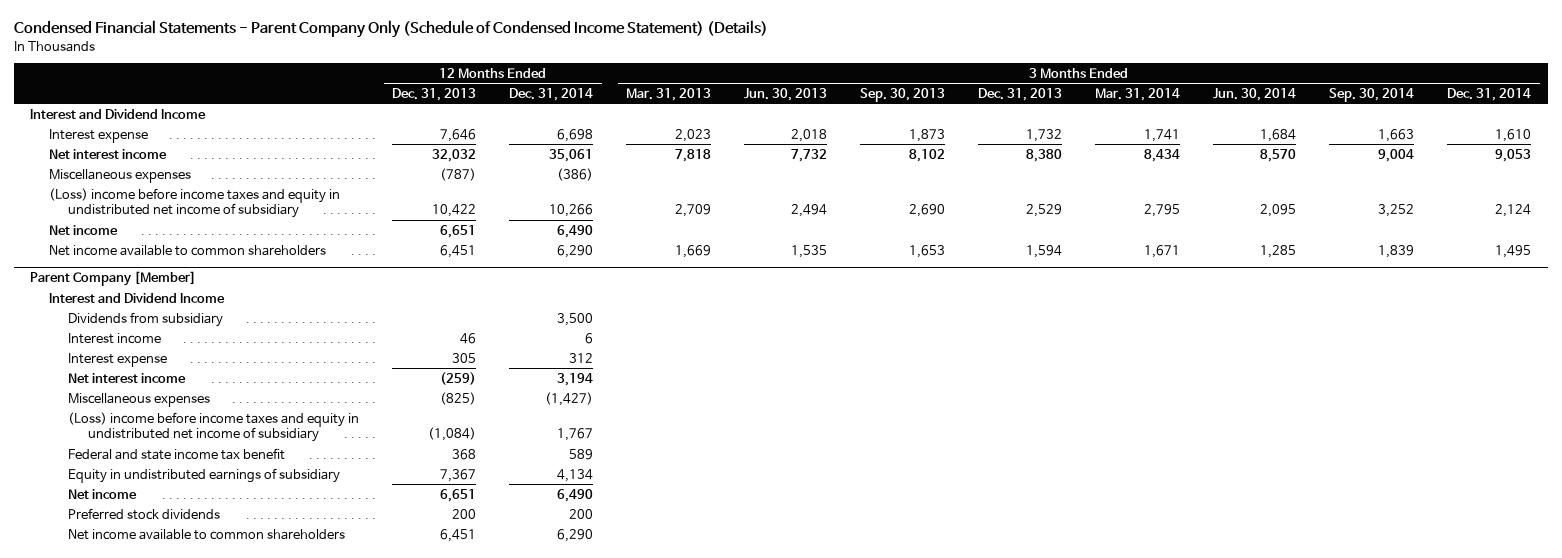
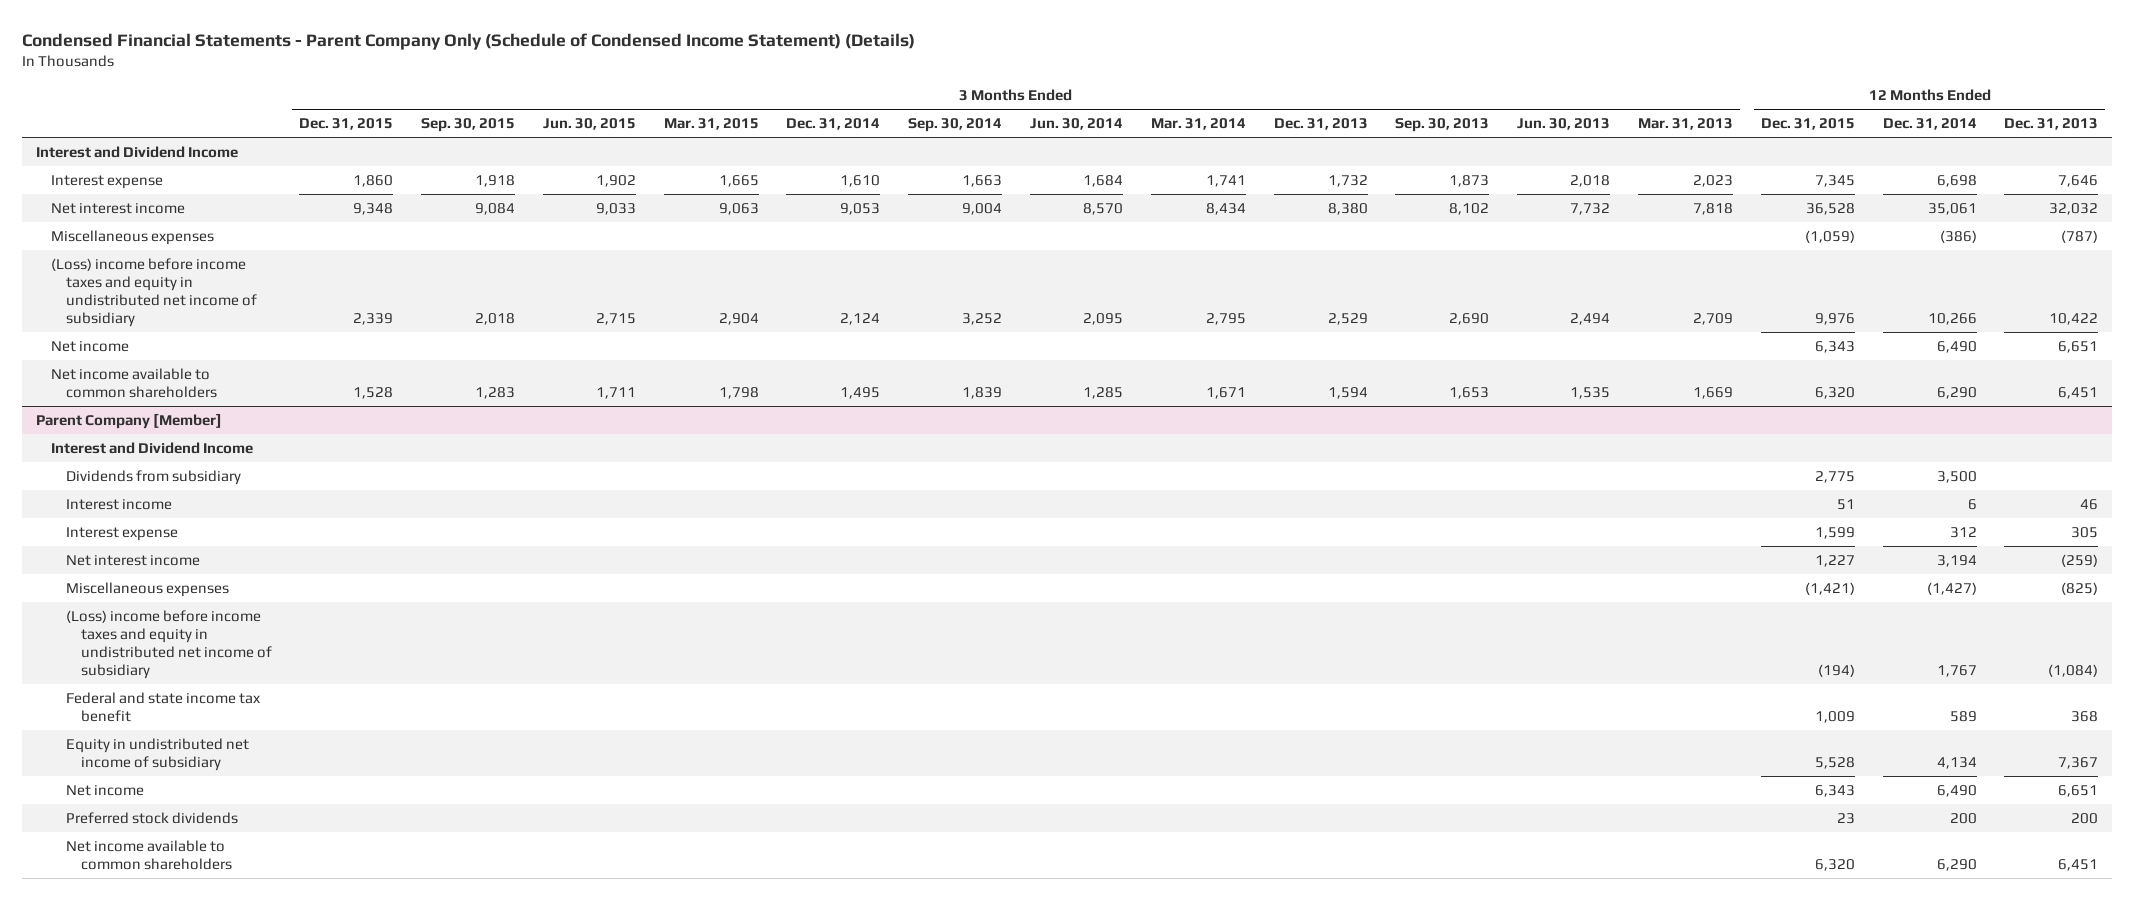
- | 12 Months Ended Dec. 31, 2013 | 12 Months Ended Dec. 31, 2014 | 3 Months Ended Mar. 31, 2013 | 3 Months Ended Jun. 30, 2013 | 3 Months Ended Sep. 30, 2013 | 3 Months Ended Dec. 31, 2013 | 3 Months Ended Mar. 31, 2014 | 3 Months Ended Jun. 30, 2014 | 3 Months Ended Sep. 30, 2014 | 3 Months Ended Dec. 31, 2014
+ | 3 Months Ended Dec. 31, 2015 | 3 Months Ended Sep. 30, 2015 | 3 Months Ended Jun. 30, 2015 | 3 Months Ended Mar. 31, 2015 | 3 Months Ended Dec. 31, 2014 | 3 Months Ended Sep. 30, 2014 | 3 Months Ended Jun. 30, 2014 | 3 Months Ended Mar. 31, 2014 | 3 Months Ended Dec. 31, 2013 | 3 Months Ended Sep. 30, 2013 | 3 Months Ended Jun. 30, 2013 | 3 Months Ended Mar. 31, 2013 | 12 Months Ended Dec. 31, 2015 | 12 Months Ended Dec. 31, 2014 | 12 Months Ended Dec. 31, 2013
@ Parent Company [Member]
- Equity in undistributed earnings of subsidiary | 7,367 | 4,134 | | | | | | | |
+ Equity in undistributed net income of subsidiary | | | | | | | | | | | | | 5,528 | 4,134 | 7,367

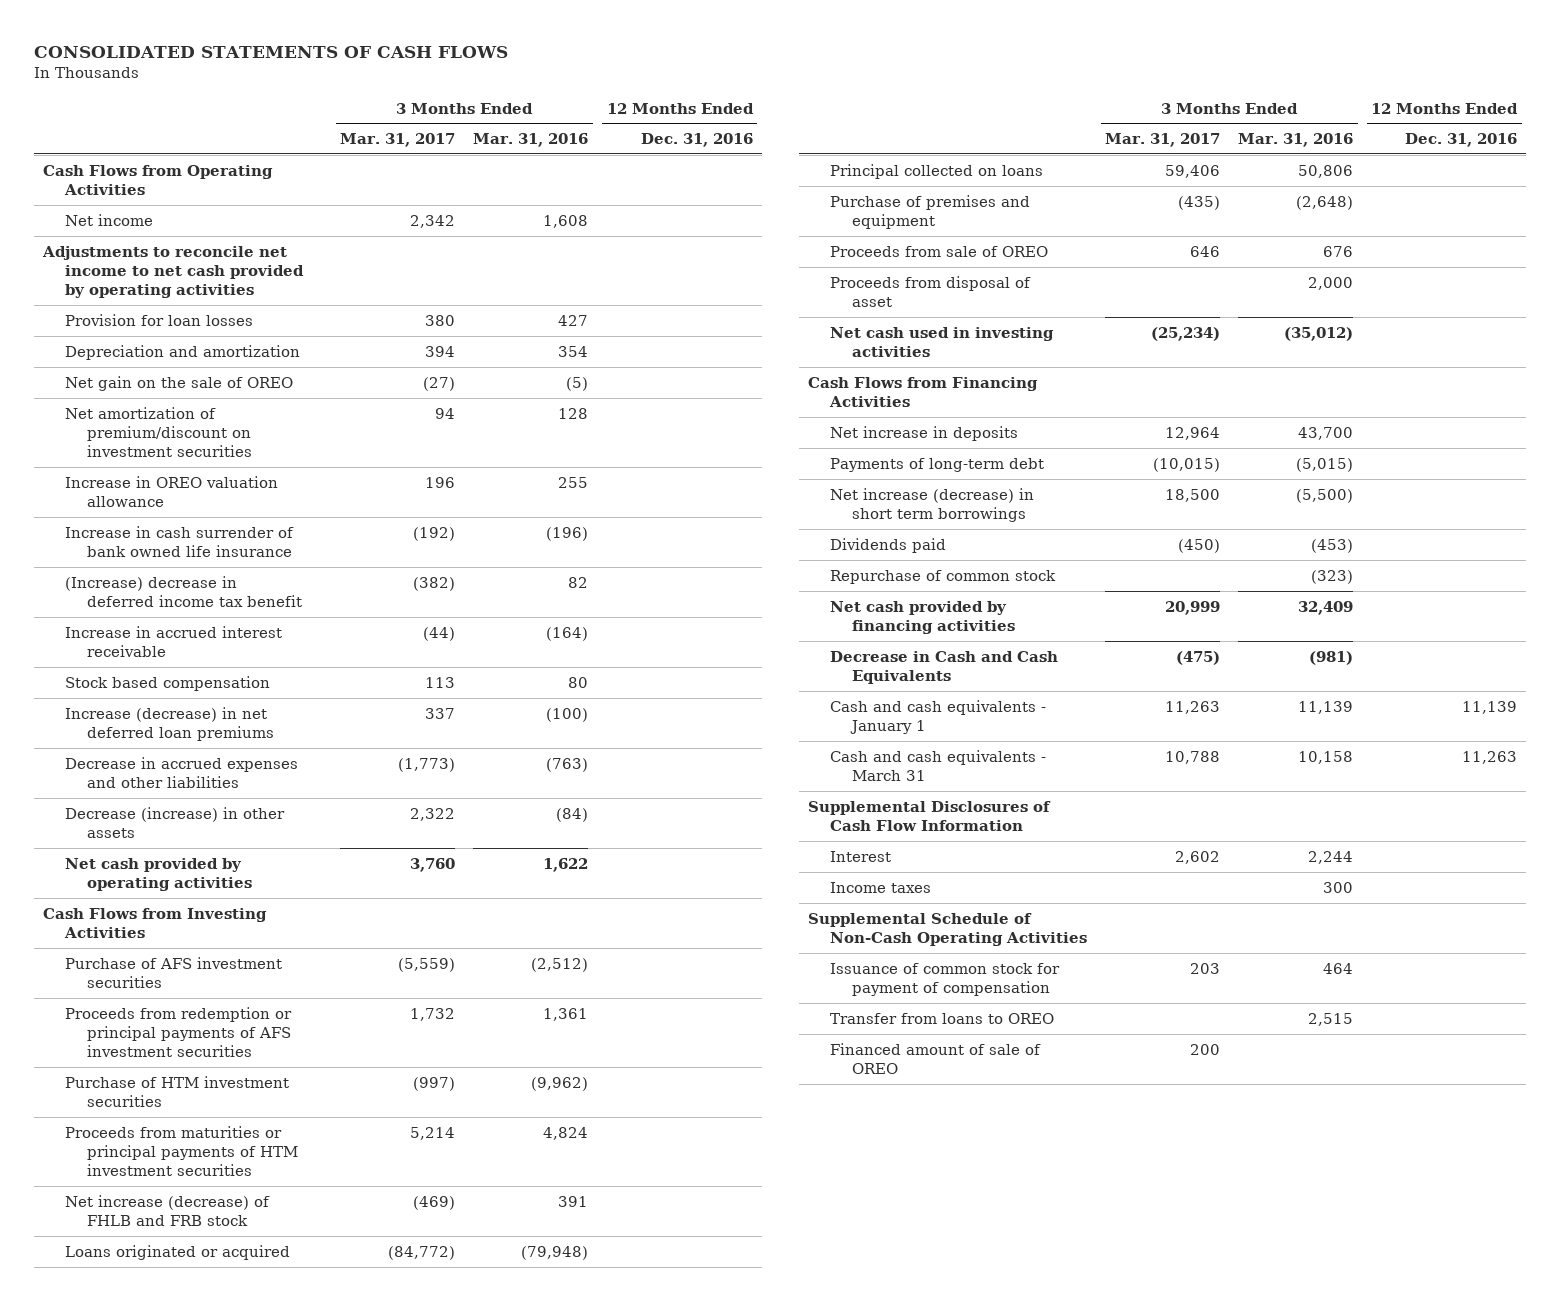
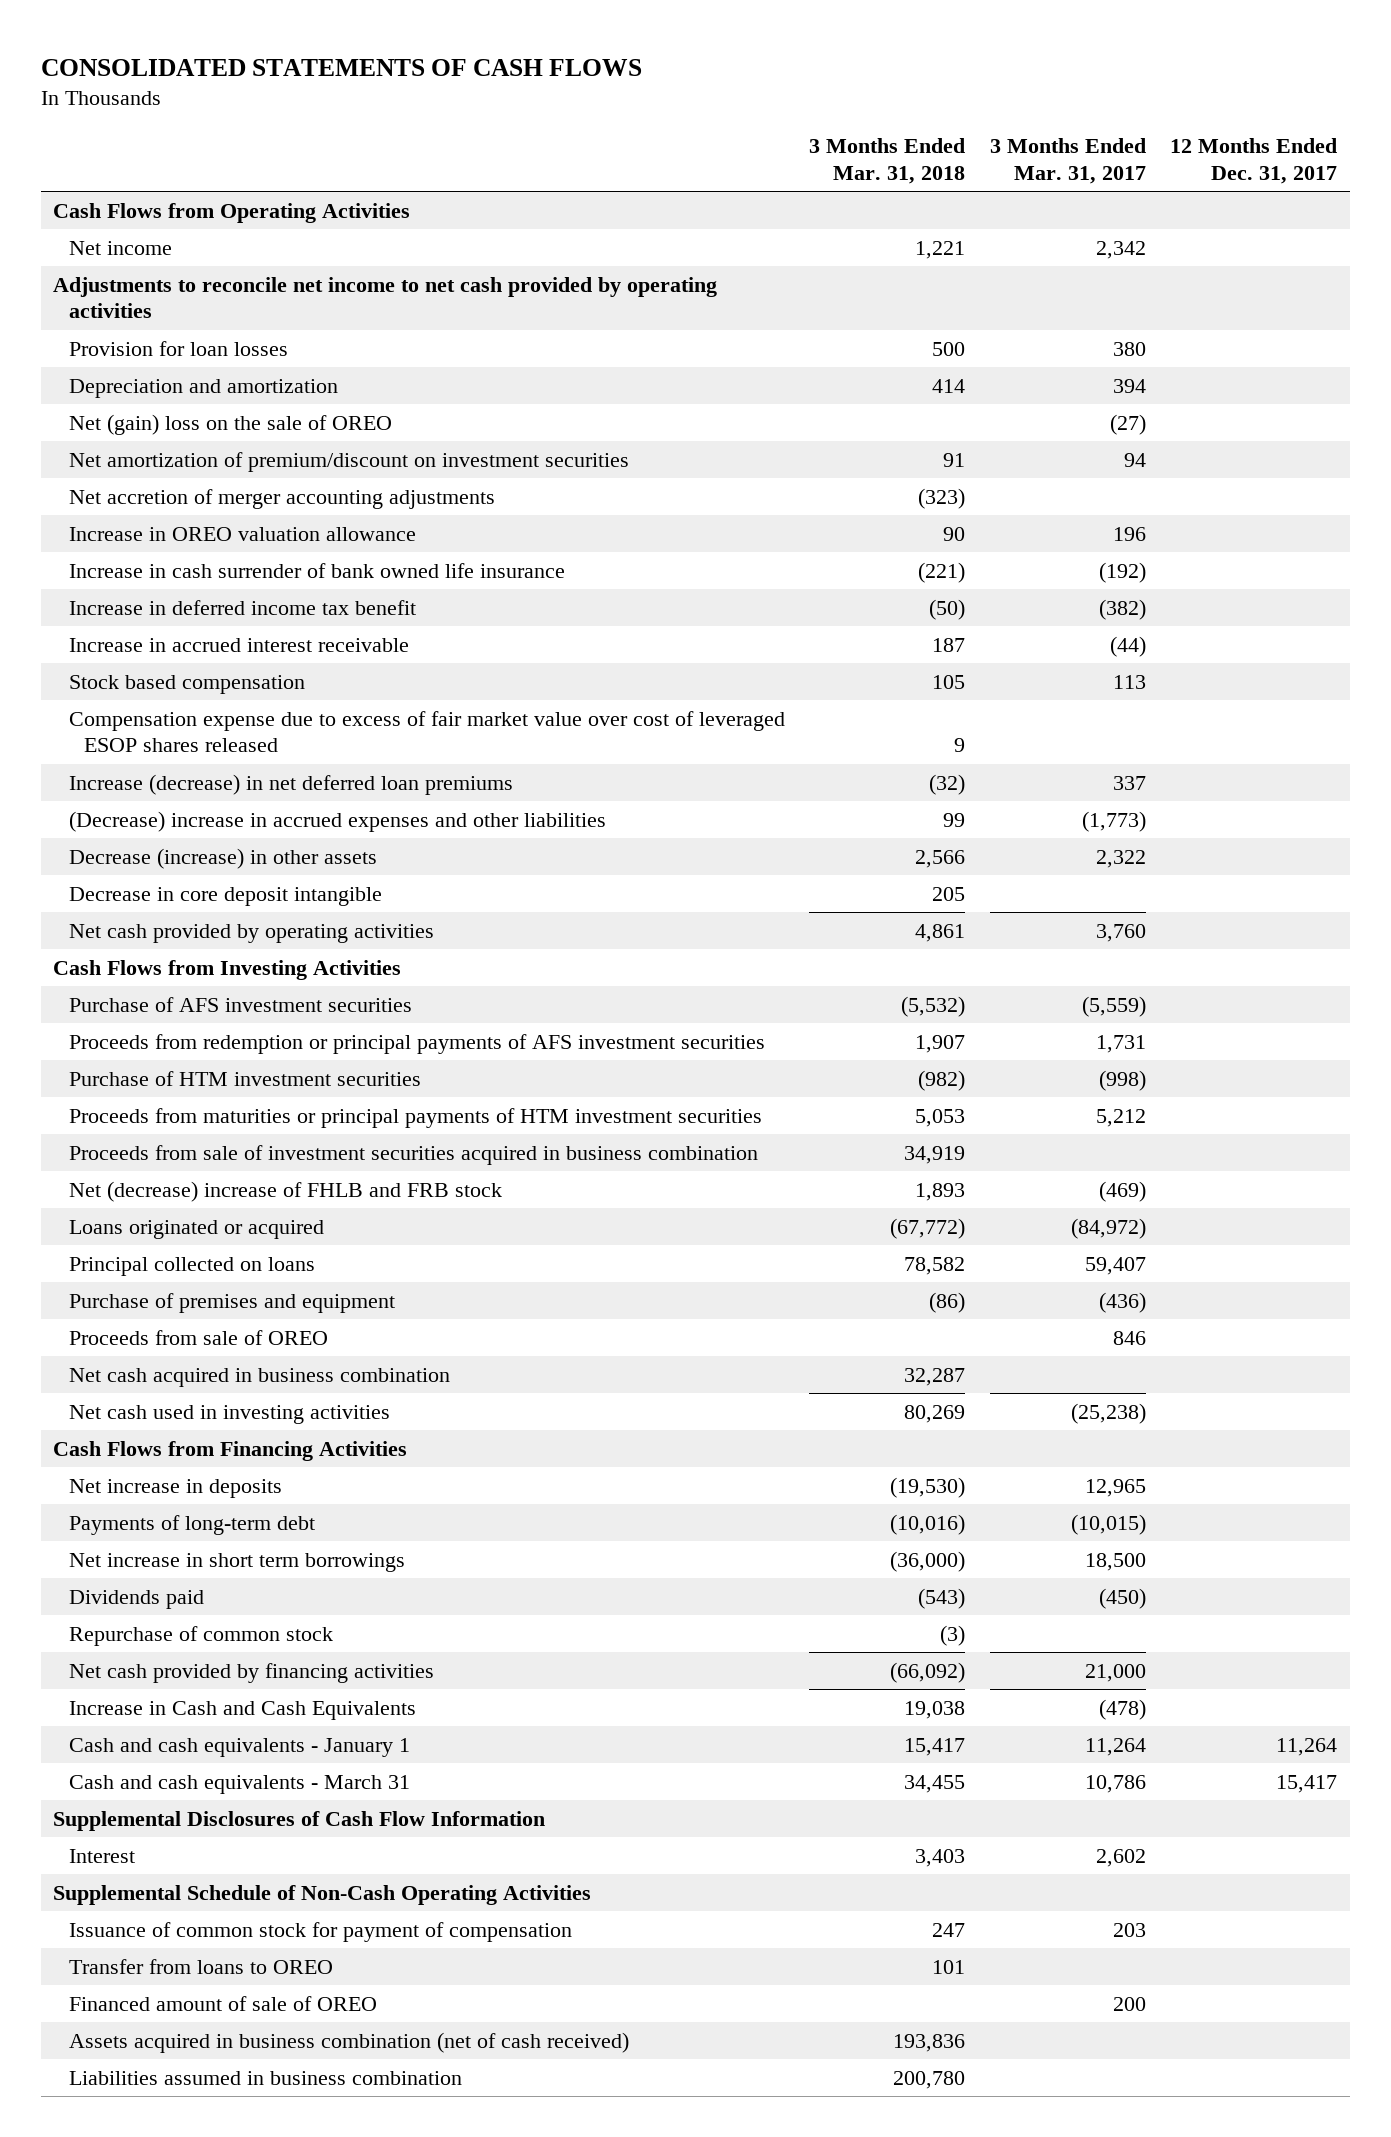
- | 3 Months Ended Mar. 31, 2017 | 3 Months Ended Mar. 31, 2016 | 12 Months Ended Dec. 31, 2016
+ | 3 Months Ended Mar. 31, 2018 | 3 Months Ended Mar. 31, 2017 | 12 Months Ended Dec. 31, 2017
- Net gain on the sale of OREO | (27) | (5) |
+ Net (gain) loss on the sale of OREO | | (27) |
+ Net accretion of merger accounting adjustments | (323) | |
- (Increase) decrease in deferred income tax benefit | (382) | 82 |
+ Increase in deferred income tax benefit | (50) | (382) |
+ Compensation expense due to excess of fair market value over cost of leveraged ESOP shares released | 9 | |
- Decrease in accrued expenses and other liabilities | (1,773) | (763) |
+ (Decrease) increase in accrued expenses and other liabilities | 99 | (1,773) |
+ Decrease in core deposit intangible | 205 | |
- Proceeds from redemption or principal payments of AFS investment securities | 1,732 | 1,361 |
- Purchase of HTM investment securities | (997) | (9,962) |
- Proceeds from maturities or principal payments of HTM investment securities | 5,214 | 4,824 |
- Net increase (decrease) of FHLB and FRB stock | (469) | 391 |
- Loans originated or acquired | (84,772) | (79,948) |
- Principal collected on loans | 59,406 | 50,806 |
- Purchase of premises and equipment | (435) | (2,648) |
- Proceeds from sale of OREO | 646 | 676 |
- Proceeds from disposal of asset | | 2,000 |
- Net cash used in investing activities | (25,234) | (35,012) |
+ Proceeds from redemption or principal payments of AFS investment securities | 1,907 | 1,731 |
+ Purchase of HTM investment securities | (982) | (998) |
+ Proceeds from maturities or principal payments of HTM investment securities | 5,053 | 5,212 |
+ Proceeds from sale of investment securities acquired in business combination | 34,919 | |
+ Net (decrease) increase of FHLB and FRB stock | 1,893 | (469) |
+ Loans originated or acquired | (67,772) | (84,972) |
+ Principal collected on loans | 78,582 | 59,407 |
+ Purchase of premises and equipment | (86) | (436) |
+ Proceeds from sale of OREO | | 846 |
+ Net cash acquired in business combination | 32,287 | |
+ Net cash used in investing activities | 80,269 | (25,238) |
- Net increase in deposits | 12,964 | 43,700 |
+ Net increase in deposits | (19,530) | 12,965 |
- Net increase (decrease) in short term borrowings | 18,500 | (5,500) |
+ Net increase in short term borrowings | (36,000) | 18,500 |
- Net cash provided by financing activities | 20,999 | 32,409 |
- Decrease in Cash and Cash Equivalents | (475) | (981) |
- Cash and cash equivalents - January 1 | 11,263 | 11,139 | 11,139
- Cash and cash equivalents - March 31 | 10,788 | 10,158 | 11,263
+ Net cash provided by financing activities | (66,092) | 21,000 |
+ Increase in Cash and Cash Equivalents | 19,038 | (478) |
+ Cash and cash equivalents - January 1 | 15,417 | 11,264 | 11,264
+ Cash and cash equivalents - March 31 | 34,455 | 10,786 | 15,417
- Income taxes | | 300 |
+ Assets acquired in business combination (net of cash received) | 193,836 | |
+ Liabilities assumed in business combination | 200,780 | |

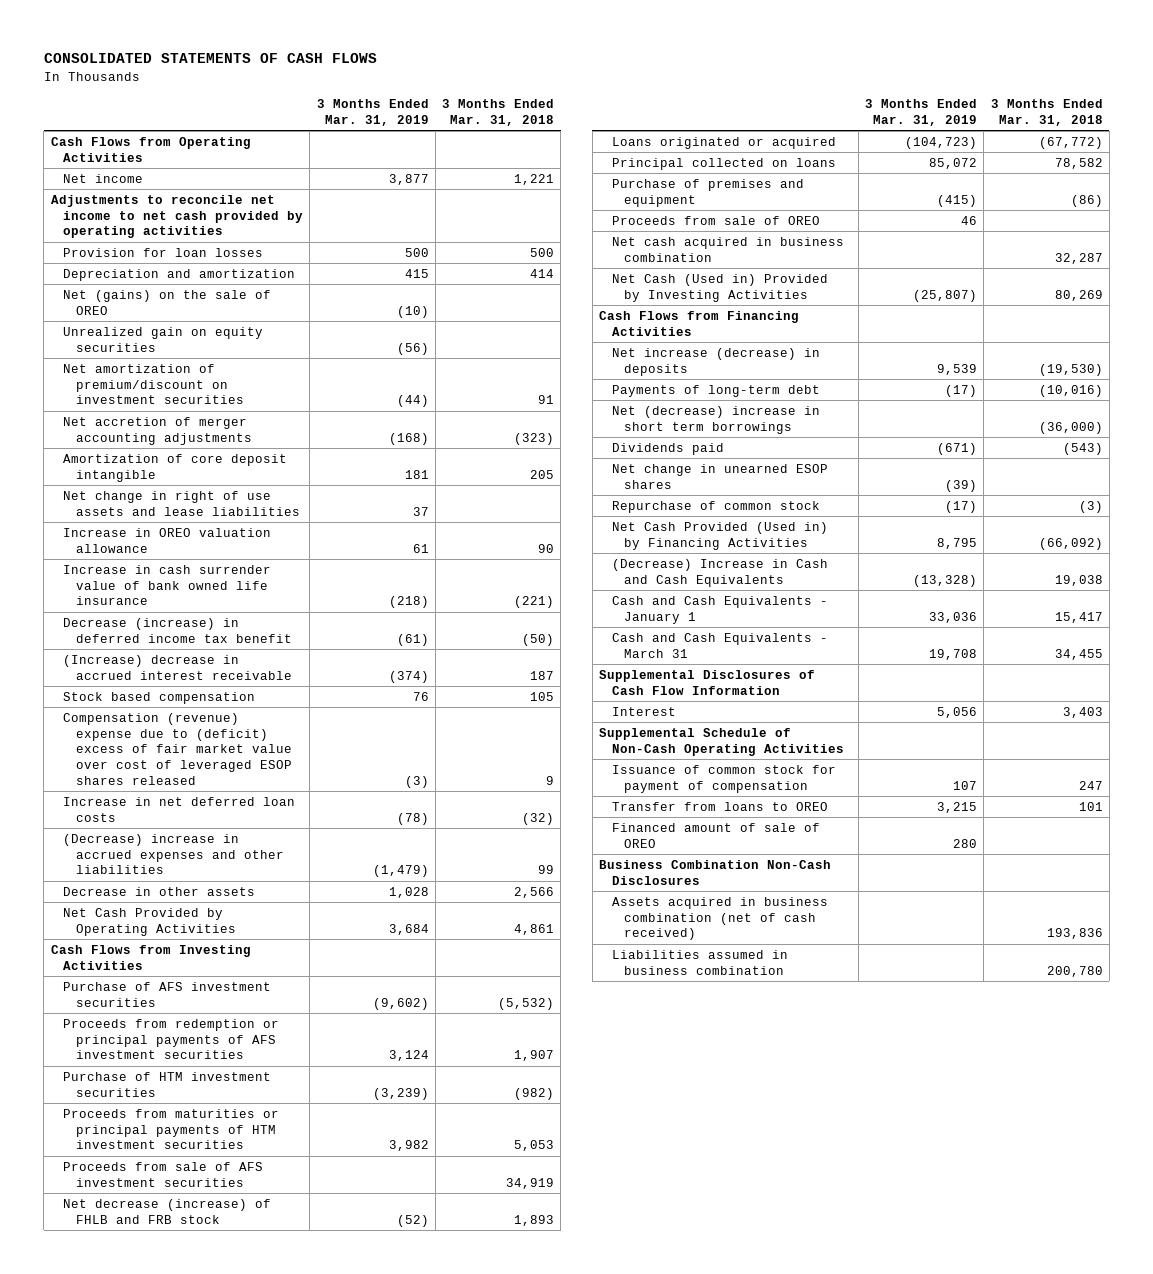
- | 3 Months Ended Mar. 31, 2018 | 3 Months Ended Mar. 31, 2017 | 12 Months Ended Dec. 31, 2017
+ | 3 Months Ended Mar. 31, 2019 | 3 Months Ended Mar. 31, 2018
- Net (gain) loss on the sale of OREO | | (27) |
+ Net (gains) on the sale of OREO | (10) |
+ Unrealized gain on equity securities | (56) |
+ Amortization of core deposit intangible | 181 | 205
+ Net change in right of use assets and lease liabilities | 37 |
- Increase in cash surrender of bank owned life insurance | (221) | (192) |
- Increase in deferred income tax benefit | (50) | (382) |
- Increase in accrued interest receivable | 187 | (44) |
+ Increase in cash surrender value of bank owned life insurance | (218) | (221)
+ Decrease (increase) in deferred income tax benefit | (61) | (50)
+ (Increase) decrease in accrued interest receivable | (374) | 187
- Compensation expense due to excess of fair market value over cost of leveraged ESOP shares released | 9 | |
- Increase (decrease) in net deferred loan premiums | (32) | 337 |
+ Compensation (revenue) expense due to (deficit) excess of fair market value over cost of leveraged ESOP shares released | (3) | 9
+ Increase in net deferred loan costs | (78) | (32)
- Decrease (increase) in other assets | 2,566 | 2,322 |
- Decrease in core deposit intangible | 205 | |
- Net cash provided by operating activities | 4,861 | 3,760 |
+ Decrease in other assets | 1,028 | 2,566
+ Net Cash Provided by Operating Activities | 3,684 | 4,861
- Proceeds from sale of investment securities acquired in business combination | 34,919 | |
- Net (decrease) increase of FHLB and FRB stock | 1,893 | (469) |
+ Proceeds from sale of AFS investment securities | | 34,919
+ Net decrease (increase) of FHLB and FRB stock | (52) | 1,893
- Net cash used in investing activities | 80,269 | (25,238) |
+ Net Cash (Used in) Provided by Investing Activities | (25,807) | 80,269
- Net increase in deposits | (19,530) | 12,965 |
+ Net increase (decrease) in deposits | 9,539 | (19,530)
- Net increase in short term borrowings | (36,000) | 18,500 |
+ Net (decrease) increase in short term borrowings | | (36,000)
+ Net change in unearned ESOP shares | (39) |
- Net cash provided by financing activities | (66,092) | 21,000 |
- Increase in Cash and Cash Equivalents | 19,038 | (478) |
- Cash and cash equivalents - January 1 | 15,417 | 11,264 | 11,264
- Cash and cash equivalents - March 31 | 34,455 | 10,786 | 15,417
+ Net Cash Provided (Used in) by Financing Activities | 8,795 | (66,092)
+ (Decrease) Increase in Cash and Cash Equivalents | (13,328) | 19,038
+ Cash and Cash Equivalents - January 1 | 33,036 | 15,417
+ Cash and Cash Equivalents - March 31 | 19,708 | 34,455
+ Business Combination Non-Cash Disclosures

